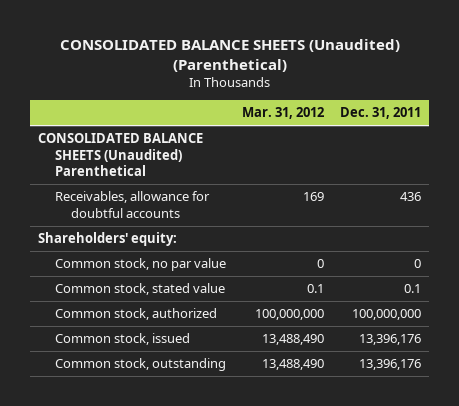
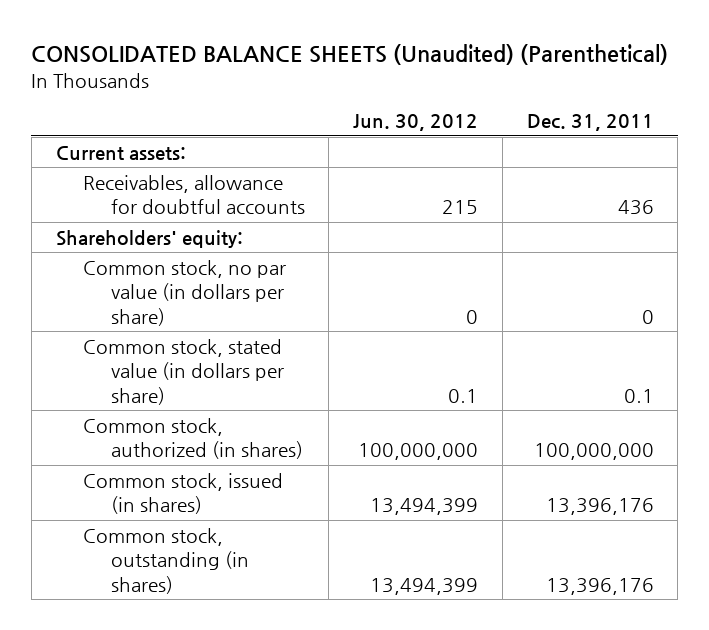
- | Mar. 31, 2012 | Dec. 31, 2011
+ | Jun. 30, 2012 | Dec. 31, 2011
- CONSOLIDATED BALANCE SHEETS (Unaudited) Parenthetical
+ Current assets:
- Common stock, no par value | 0 | 0
- Common stock, stated value | 0.1 | 0.1
- Common stock, authorized | 100,000,000 | 100,000,000
- Common stock, issued | 13,488,490 | 13,396,176
- Common stock, outstanding | 13,488,490 | 13,396,176
+ Common stock, no par value (in dollars per share) | 0 | 0
+ Common stock, stated value (in dollars per share) | 0.1 | 0.1
+ Common stock, authorized (in shares) | 100,000,000 | 100,000,000
+ Common stock, issued (in shares) | 13,494,399 | 13,396,176
+ Common stock, outstanding (in shares) | 13,494,399 | 13,396,176

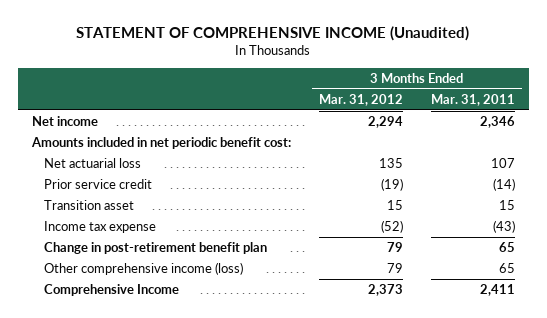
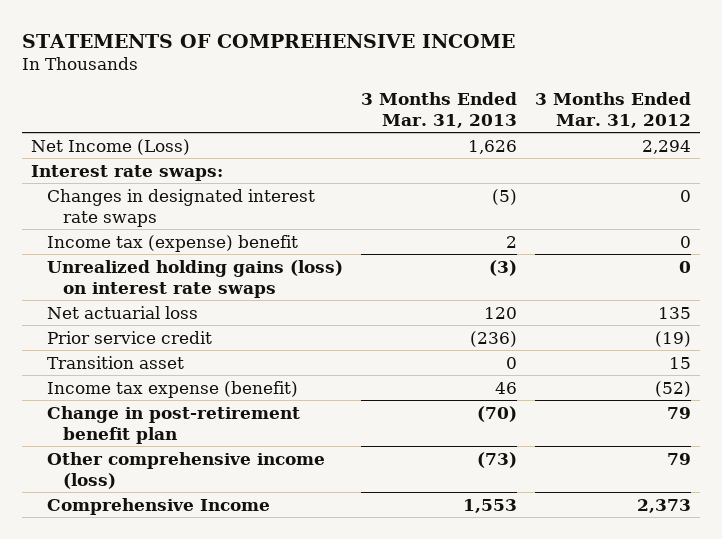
- STATEMENT OF COMPREHENSIVE INCOME (Unaudited)
+ STATEMENTS OF COMPREHENSIVE INCOME
- | 3 Months Ended Mar. 31, 2012 | 3 Months Ended Mar. 31, 2011
+ | 3 Months Ended Mar. 31, 2013 | 3 Months Ended Mar. 31, 2012
- Net income | 2,294 | 2,346
- Amounts included in net periodic benefit cost:
+ Net Income (Loss) | 1,626 | 2,294
+ Interest rate swaps:
+ Changes in designated interest rate swaps | (5) | 0
+ Income tax (expense) benefit | 2 | 0
+ Unrealized holding gains (loss) on interest rate swaps | (3) | 0
- Income tax expense | (52) | (43)
+ Income tax expense (benefit) | 46 | (52)

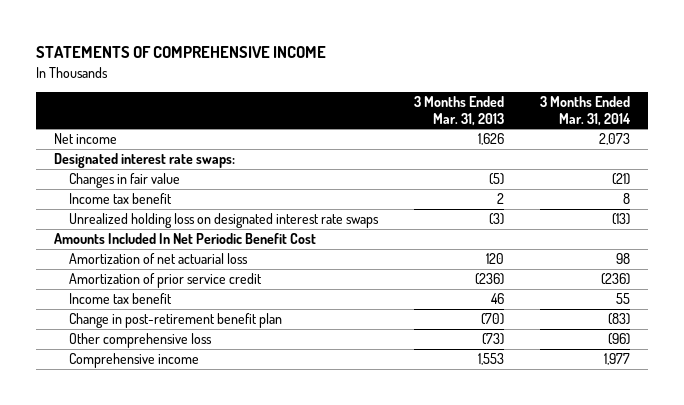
- | 3 Months Ended Mar. 31, 2013 | 3 Months Ended Mar. 31, 2012
+ | 3 Months Ended Mar. 31, 2013 | 3 Months Ended Mar. 31, 2014
- Net Income (Loss) | 1,626 | 2,294
- Interest rate swaps:
- Changes in designated interest rate swaps | (5) | 0
- Income tax (expense) benefit | 2 | 0
- Unrealized holding gains (loss) on interest rate swaps | (3) | 0
- Net actuarial loss | 120 | 135
- Prior service credit | (236) | (19)
- Transition asset | 0 | 15
- Income tax expense (benefit) | 46 | (52)
+ Net income | 1,626 | 2,073
+ Designated interest rate swaps:
+ Changes in fair value | (5) | (21)
+ Income tax benefit | 2 | 8
+ Unrealized holding loss on designated interest rate swaps | (3) | (13)
+ Amounts Included In Net Periodic Benefit Cost
+ Amortization of net actuarial loss | 120 | 98
+ Amortization of prior service credit | (236) | (236)
+ Income tax benefit | 46 | 55
- Other comprehensive income (loss) | (73) | 79
- Comprehensive Income | 1,553 | 2,373
+ Other comprehensive loss | (73) | (96)
+ Comprehensive income | 1,553 | 1,977

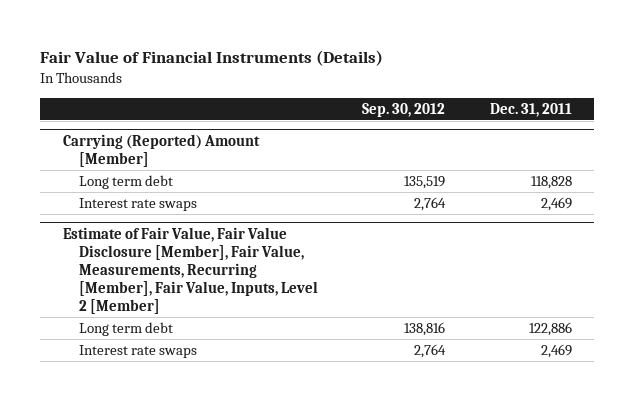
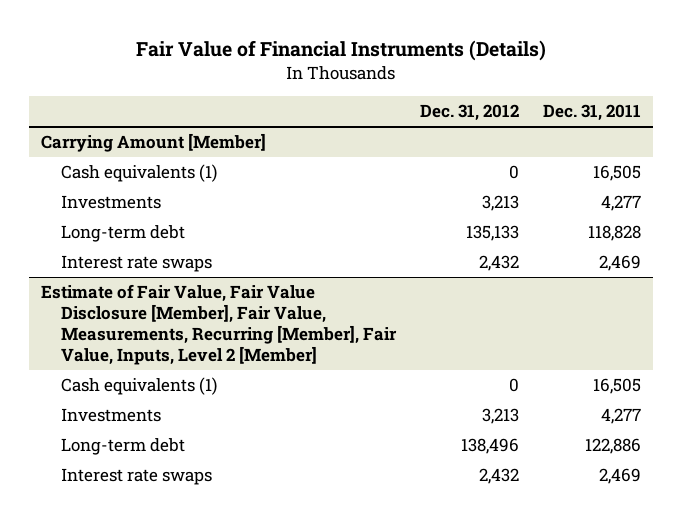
- | Sep. 30, 2012 | Dec. 31, 2011
+ | Dec. 31, 2012 | Dec. 31, 2011
- Carrying (Reported) Amount [Member]
- Long term debt | 135,519 | 118,828
+ Carrying Amount [Member]
+ Cash equivalents (1) | 0 | 16,505
+ Investments | 3,213 | 4,277
+ Long-term debt | 135,133 | 118,828
@ Estimate of Fair Value, Fair Value Disclosure [Member], Fair Value, Measurements, Recurring [Member], Fair Value, Inputs, Level 2 [Member]
- Long term debt | 138,816 | 122,886
+ Cash equivalents (1) | 0 | 16,505
+ Investments | 3,213 | 4,277
+ Long-term debt | 138,496 | 122,886

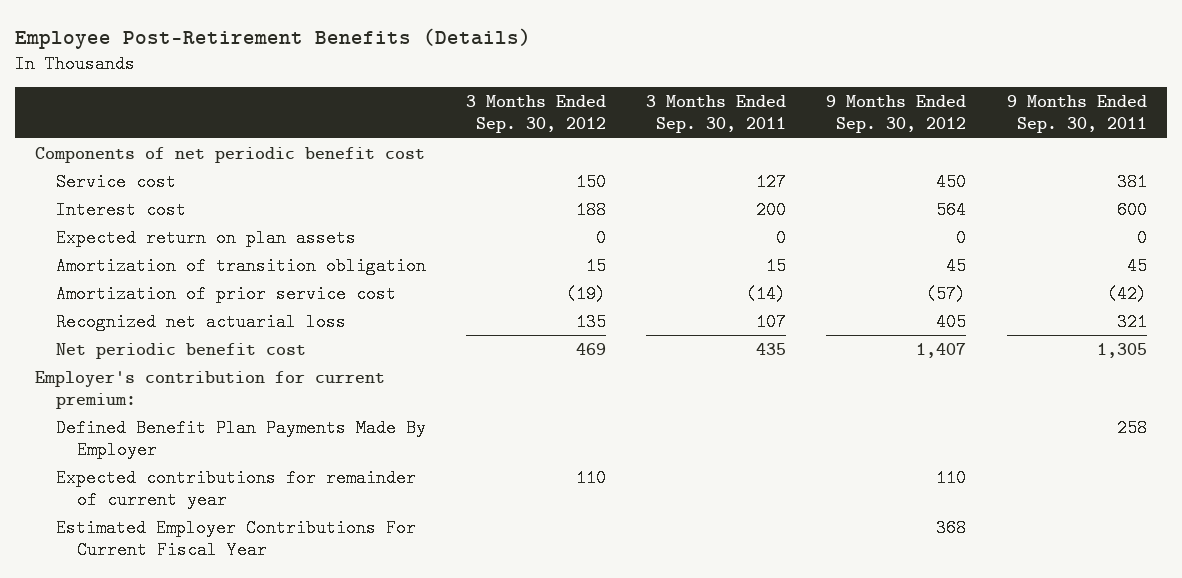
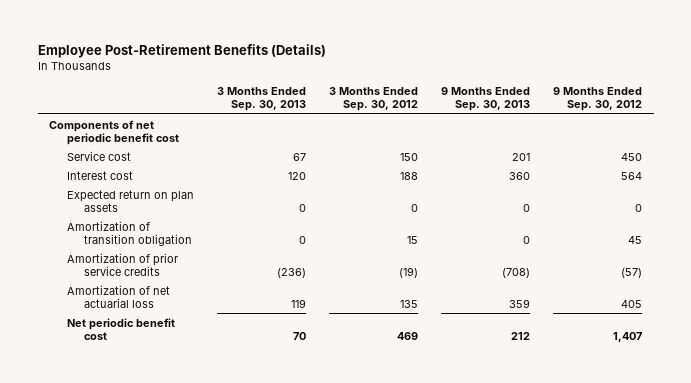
- | 3 Months Ended Sep. 30, 2012 | 3 Months Ended Sep. 30, 2011 | 9 Months Ended Sep. 30, 2012 | 9 Months Ended Sep. 30, 2011
+ | 3 Months Ended Sep. 30, 2013 | 3 Months Ended Sep. 30, 2012 | 9 Months Ended Sep. 30, 2013 | 9 Months Ended Sep. 30, 2012
- Amortization of prior service cost | (19) | (14) | (57) | (42)
- Recognized net actuarial loss | 135 | 107 | 405 | 321
+ Amortization of prior service credits | (236) | (19) | (708) | (57)
+ Amortization of net actuarial loss | 119 | 135 | 359 | 405
- Employer's contribution for current premium:
- Defined Benefit Plan Payments Made By Employer | | | | 258
- Expected contributions for remainder of current year | 110 | | 110 |
- Estimated Employer Contributions For Current Fiscal Year | | | 368 |

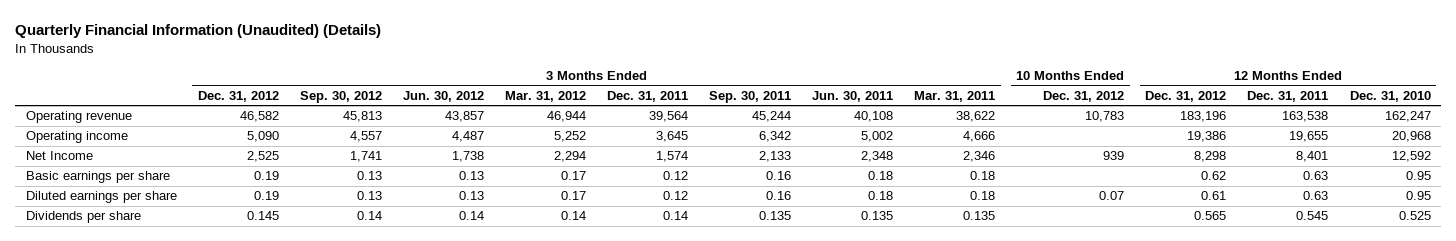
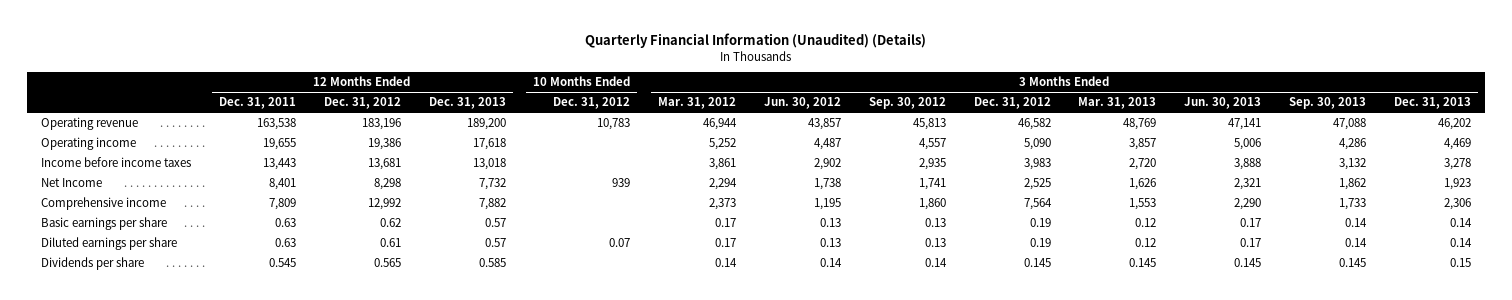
- | 3 Months Ended Dec. 31, 2012 | 3 Months Ended Sep. 30, 2012 | 3 Months Ended Jun. 30, 2012 | 3 Months Ended Mar. 31, 2012 | 3 Months Ended Dec. 31, 2011 | 3 Months Ended Sep. 30, 2011 | 3 Months Ended Jun. 30, 2011 | 3 Months Ended Mar. 31, 2011 | 10 Months Ended Dec. 31, 2012 | 12 Months Ended Dec. 31, 2012 | 12 Months Ended Dec. 31, 2011 | 12 Months Ended Dec. 31, 2010
+ | 12 Months Ended Dec. 31, 2011 | 12 Months Ended Dec. 31, 2012 | 12 Months Ended Dec. 31, 2013 | 10 Months Ended Dec. 31, 2012 | 3 Months Ended Mar. 31, 2012 | 3 Months Ended Jun. 30, 2012 | 3 Months Ended Sep. 30, 2012 | 3 Months Ended Dec. 31, 2012 | 3 Months Ended Mar. 31, 2013 | 3 Months Ended Jun. 30, 2013 | 3 Months Ended Sep. 30, 2013 | 3 Months Ended Dec. 31, 2013
+ Income before income taxes | 13,443 | 13,681 | 13,018 | | 3,861 | 2,902 | 2,935 | 3,983 | 2,720 | 3,888 | 3,132 | 3,278
+ Comprehensive income | 7,809 | 12,992 | 7,882 | | 2,373 | 1,195 | 1,860 | 7,564 | 1,553 | 2,290 | 1,733 | 2,306

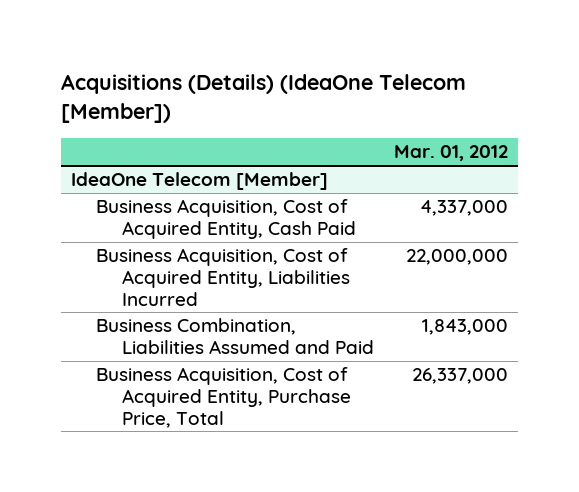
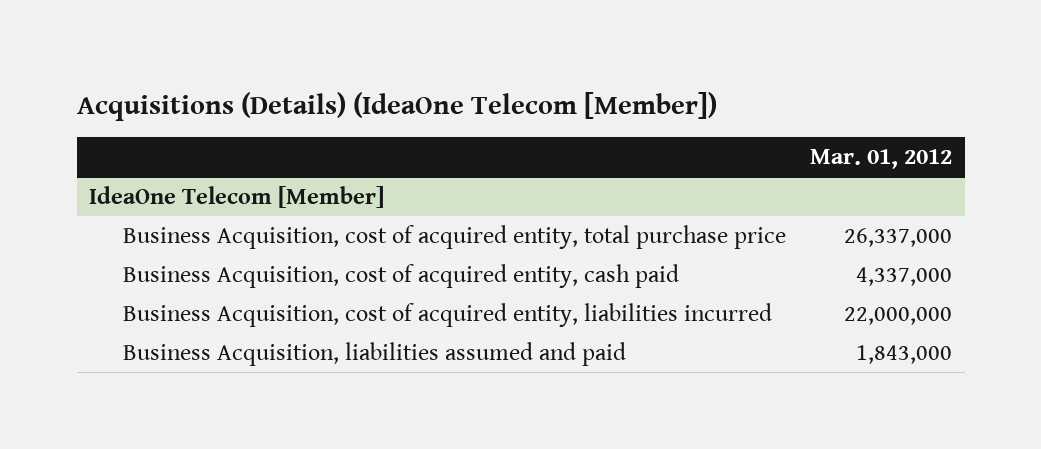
@ IdeaOne Telecom [Member]
- Business Acquisition, Cost of Acquired Entity, Cash Paid | 4,337,000
- Business Acquisition, Cost of Acquired Entity, Liabilities Incurred | 22,000,000
- Business Combination, Liabilities Assumed and Paid | 1,843,000
- Business Acquisition, Cost of Acquired Entity, Purchase Price, Total | 26,337,000
+ Business Acquisition, cost of acquired entity, total purchase price | 26,337,000
+ Business Acquisition, cost of acquired entity, cash paid | 4,337,000
+ Business Acquisition, cost of acquired entity, liabilities incurred | 22,000,000
+ Business Acquisition, liabilities assumed and paid | 1,843,000

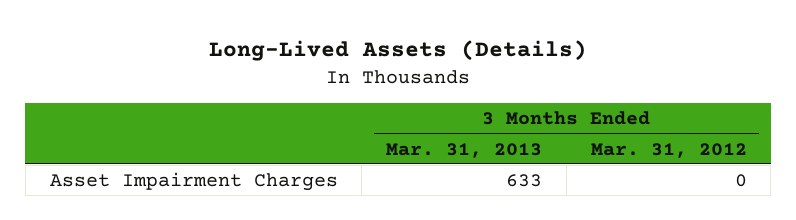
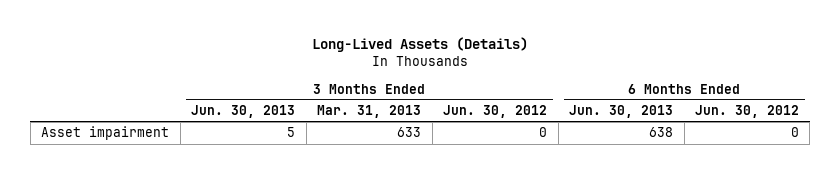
- | 3 Months Ended Mar. 31, 2013 | 3 Months Ended Mar. 31, 2012
+ | 3 Months Ended Jun. 30, 2013 | 3 Months Ended Mar. 31, 2013 | 3 Months Ended Jun. 30, 2012 | 6 Months Ended Jun. 30, 2013 | 6 Months Ended Jun. 30, 2012
- Asset Impairment Charges | 633 | 0
+ Asset impairment | 5 | 633 | 0 | 638 | 0

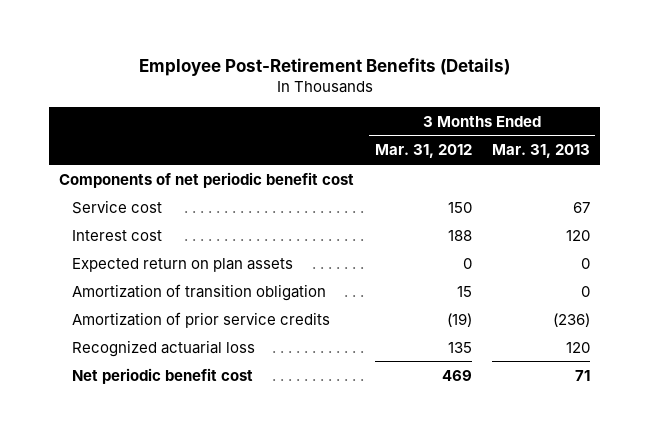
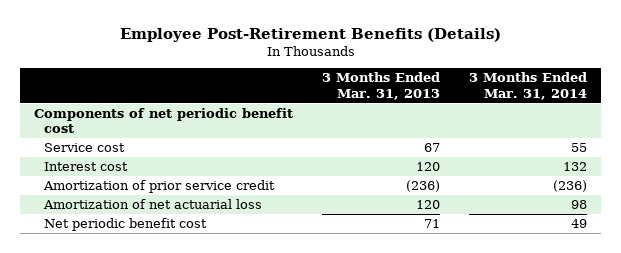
- | 3 Months Ended Mar. 31, 2012 | 3 Months Ended Mar. 31, 2013
+ | 3 Months Ended Mar. 31, 2013 | 3 Months Ended Mar. 31, 2014
- Expected return on plan assets | 0 | 0
- Amortization of transition obligation | 15 | 0
- Amortization of prior service credits | (19) | (236)
- Recognized actuarial loss | 135 | 120
+ Amortization of prior service credit | (236) | (236)
+ Amortization of net actuarial loss | 120 | 98

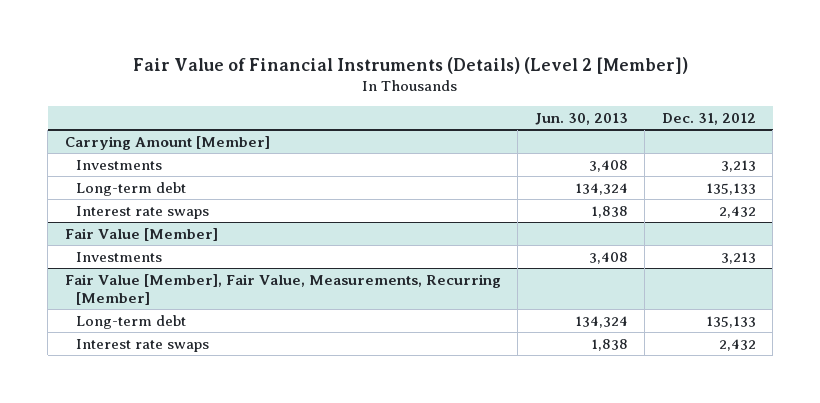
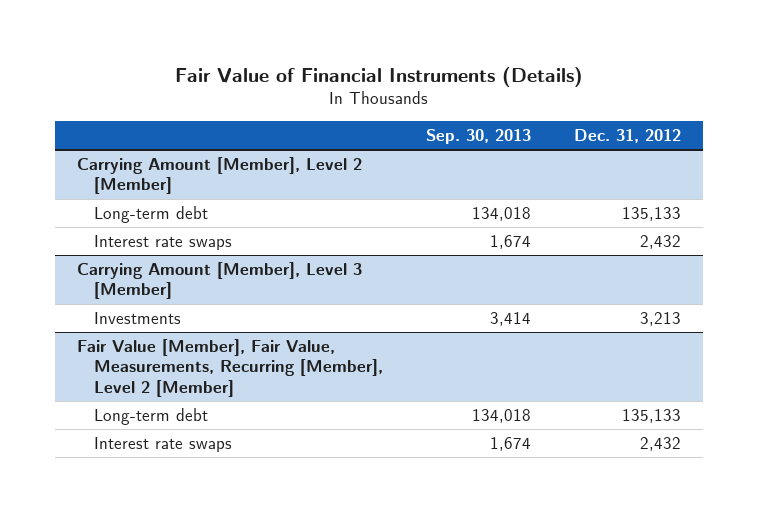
- Fair Value of Financial Instruments (Details) (Level 2 [Member])
+ Fair Value of Financial Instruments (Details)
- | Jun. 30, 2013 | Dec. 31, 2012
+ | Sep. 30, 2013 | Dec. 31, 2012
- Carrying Amount [Member]
- Investments | 3,408 | 3,213
+ Carrying Amount [Member], Level 2 [Member]
- Fair Value [Member]
+ Carrying Amount [Member], Level 3 [Member]
- Fair Value [Member], Fair Value, Measurements, Recurring [Member]
+ Fair Value [Member], Fair Value, Measurements, Recurring [Member], Level 2 [Member]

